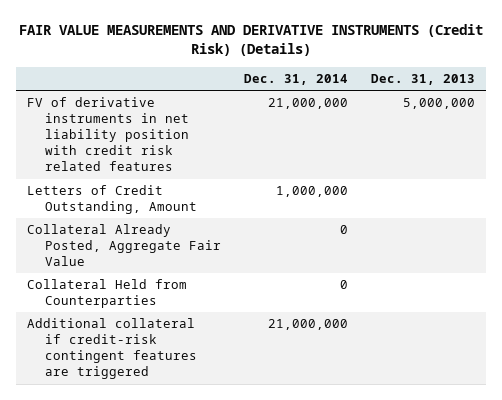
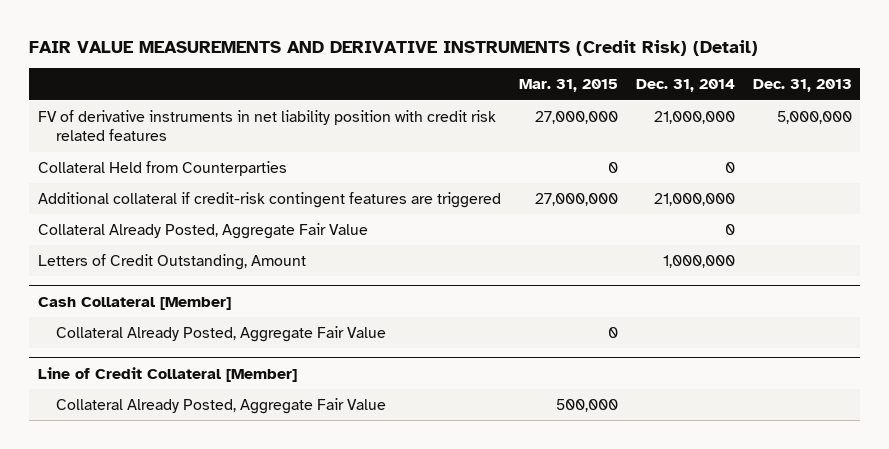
- FAIR VALUE MEASUREMENTS AND DERIVATIVE INSTRUMENTS (Credit Risk) (Details)
+ FAIR VALUE MEASUREMENTS AND DERIVATIVE INSTRUMENTS (Credit Risk) (Detail)
- | Dec. 31, 2014 | Dec. 31, 2013
+ | Mar. 31, 2015 | Dec. 31, 2014 | Dec. 31, 2013
moved down: Collateral Already Posted, Aggregate Fair Value | | 0 |
moved down: Letters of Credit Outstanding, Amount | | 1,000,000 |
+ Cash Collateral [Member]
+ Collateral Already Posted, Aggregate Fair Value | 0 | |
+ Line of Credit Collateral [Member]
+ Collateral Already Posted, Aggregate Fair Value | 500,000 | |

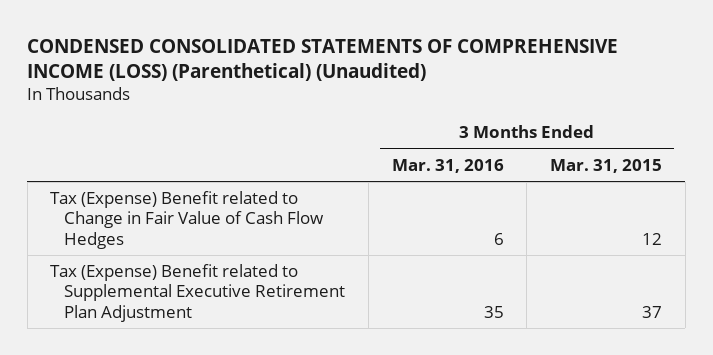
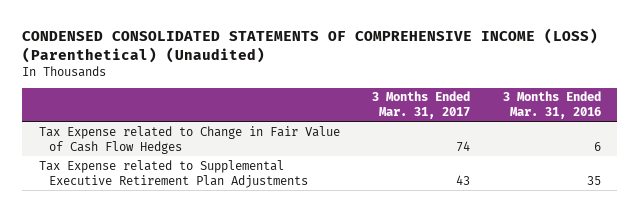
- | 3 Months Ended Mar. 31, 2016 | 3 Months Ended Mar. 31, 2015
+ | 3 Months Ended Mar. 31, 2017 | 3 Months Ended Mar. 31, 2016
- Tax (Expense) Benefit related to Change in Fair Value of Cash Flow Hedges | 6 | 12
- Tax (Expense) Benefit related to Supplemental Executive Retirement Plan Adjustment | 35 | 37
+ Tax Expense related to Change in Fair Value of Cash Flow Hedges | 74 | 6
+ Tax Expense related to Supplemental Executive Retirement Plan Adjustments | 43 | 35

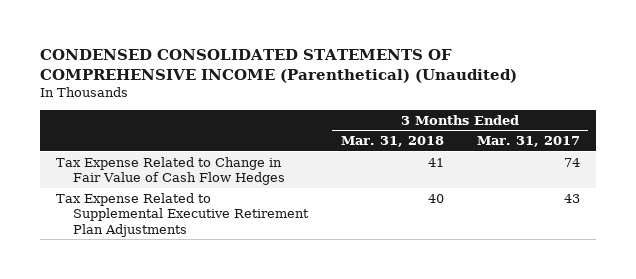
- CONDENSED CONSOLIDATED STATEMENTS OF COMPREHENSIVE INCOME (LOSS) (Parenthetical) (Unaudited)
+ CONDENSED CONSOLIDATED STATEMENTS OF COMPREHENSIVE INCOME (Parenthetical) (Unaudited)
- | 3 Months Ended Mar. 31, 2017 | 3 Months Ended Mar. 31, 2016
+ | 3 Months Ended Mar. 31, 2018 | 3 Months Ended Mar. 31, 2017
- Tax Expense related to Change in Fair Value of Cash Flow Hedges | 74 | 6
- Tax Expense related to Supplemental Executive Retirement Plan Adjustments | 43 | 35
+ Tax Expense Related to Change in Fair Value of Cash Flow Hedges | 41 | 74
+ Tax Expense Related to Supplemental Executive Retirement Plan Adjustments | 40 | 43

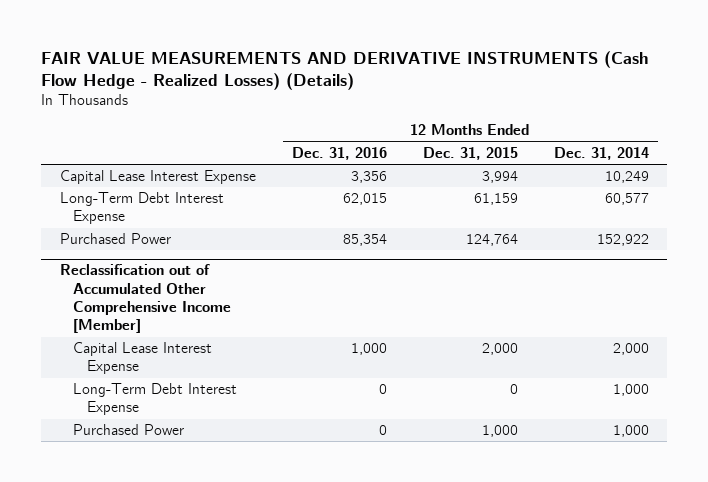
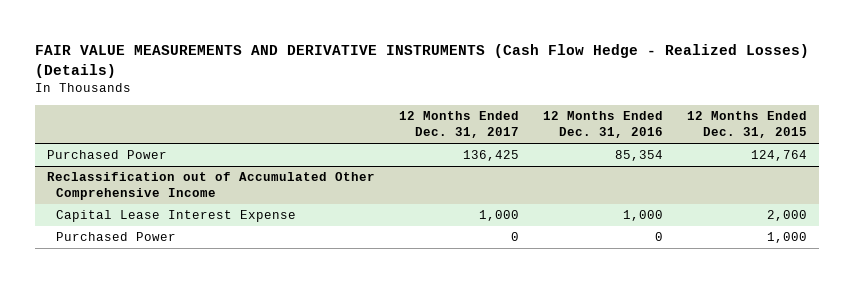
- | 12 Months Ended Dec. 31, 2016 | 12 Months Ended Dec. 31, 2015 | 12 Months Ended Dec. 31, 2014
+ | 12 Months Ended Dec. 31, 2017 | 12 Months Ended Dec. 31, 2016 | 12 Months Ended Dec. 31, 2015
- Capital Lease Interest Expense | 3,356 | 3,994 | 10,249
- Long-Term Debt Interest Expense | 62,015 | 61,159 | 60,577
- Reclassification out of Accumulated Other Comprehensive Income [Member]
+ Reclassification out of Accumulated Other Comprehensive Income
- Long-Term Debt Interest Expense | 0 | 0 | 1,000

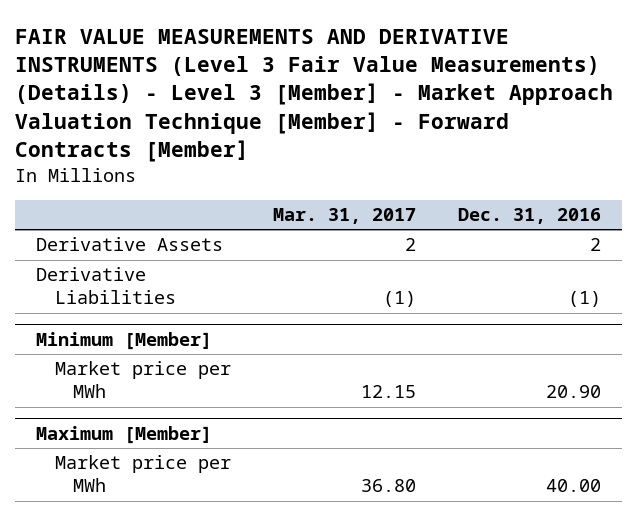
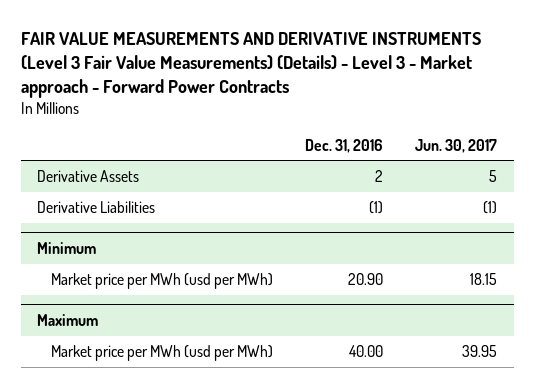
- FAIR VALUE MEASUREMENTS AND DERIVATIVE INSTRUMENTS (Level 3 Fair Value Measurements) (Details) - Level 3 [Member] - Market Approach Valuation Technique [Member] - Forward Contracts [Member]
+ FAIR VALUE MEASUREMENTS AND DERIVATIVE INSTRUMENTS (Level 3 Fair Value Measurements) (Details) - Level 3 - Market approach - Forward Power Contracts
- | Mar. 31, 2017 | Dec. 31, 2016
+ | Dec. 31, 2016 | Jun. 30, 2017
- Minimum [Member]
- Market price per MWh | 12.15 | 20.90
- Maximum [Member]
- Market price per MWh | 36.80 | 40.00
+ Minimum
+ Market price per MWh (usd per MWh) | 20.90 | 18.15
+ Maximum
+ Market price per MWh (usd per MWh) | 40.00 | 39.95

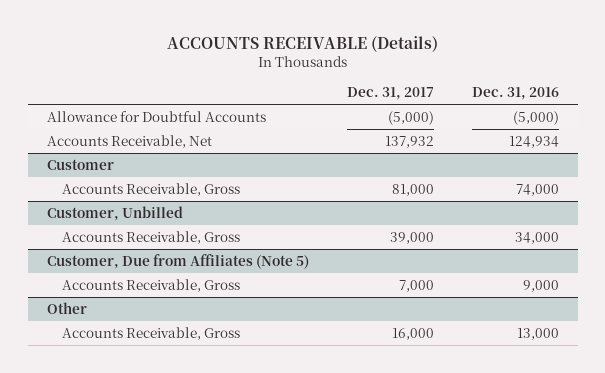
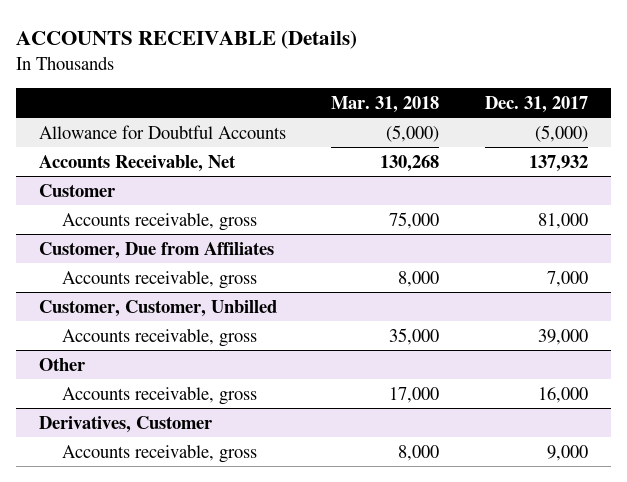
- | Dec. 31, 2017 | Dec. 31, 2016
+ | Mar. 31, 2018 | Dec. 31, 2017
@ Customer
- Accounts Receivable, Gross | 81,000 | 74,000
- Customer, Unbilled
- Accounts Receivable, Gross | 39,000 | 34,000
- Customer, Due from Affiliates (Note 5)
- Accounts Receivable, Gross | 7,000 | 9,000
@ Customer
+ Accounts receivable, gross | 75,000 | 81,000
+ Customer, Due from Affiliates
+ Accounts receivable, gross | 8,000 | 7,000
+ Customer, Customer, Unbilled
+ Accounts receivable, gross | 35,000 | 39,000
@ Other
- Accounts Receivable, Gross | 16,000 | 13,000
+ Accounts receivable, gross | 17,000 | 16,000
+ Derivatives, Customer
+ Accounts receivable, gross | 8,000 | 9,000

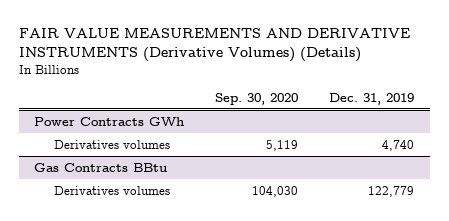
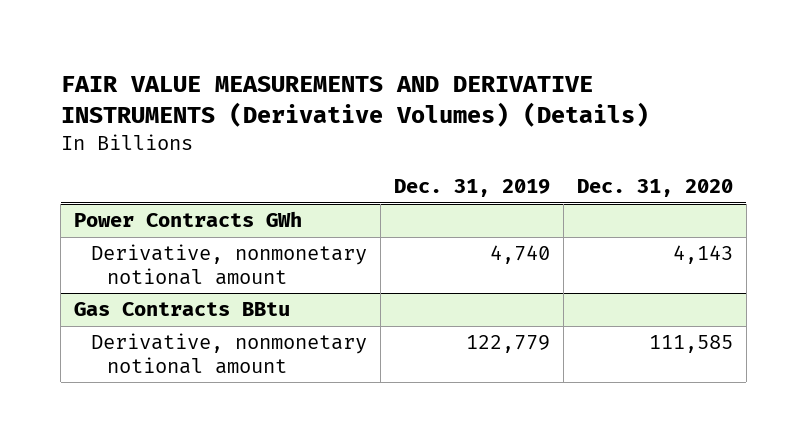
- | Sep. 30, 2020 | Dec. 31, 2019
+ | Dec. 31, 2019 | Dec. 31, 2020
@ Power Contracts GWh
- Derivatives volumes | 5,119 | 4,740
+ Derivative, nonmonetary notional amount | 4,740 | 4,143
@ Gas Contracts BBtu
- Derivatives volumes | 104,030 | 122,779
+ Derivative, nonmonetary notional amount | 122,779 | 111,585

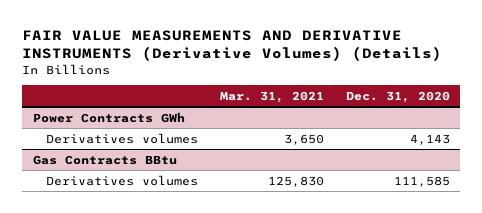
- | Dec. 31, 2019 | Dec. 31, 2020
+ | Mar. 31, 2021 | Dec. 31, 2020
@ Power Contracts GWh
- Derivative, nonmonetary notional amount | 4,740 | 4,143
+ Derivatives volumes | 3,650 | 4,143
@ Gas Contracts BBtu
- Derivative, nonmonetary notional amount | 122,779 | 111,585
+ Derivatives volumes | 125,830 | 111,585

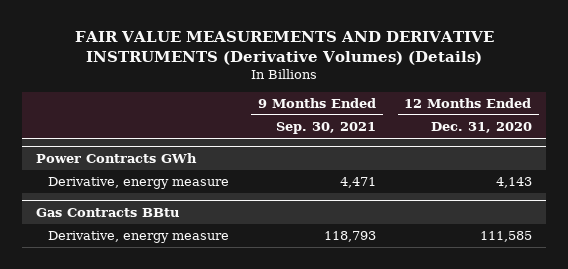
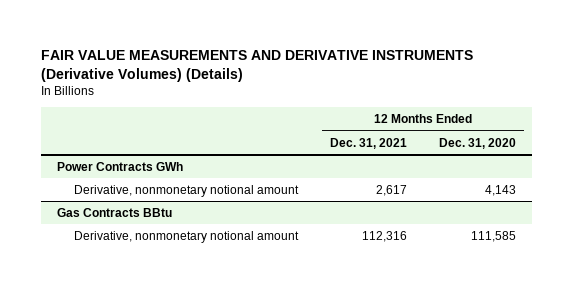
- | 9 Months Ended Sep. 30, 2021 | 12 Months Ended Dec. 31, 2020
+ | 12 Months Ended Dec. 31, 2021 | 12 Months Ended Dec. 31, 2020
@ Power Contracts GWh
- Derivative, energy measure | 4,471 | 4,143
+ Derivative, nonmonetary notional amount | 2,617 | 4,143
@ Gas Contracts BBtu
- Derivative, energy measure | 118,793 | 111,585
+ Derivative, nonmonetary notional amount | 112,316 | 111,585

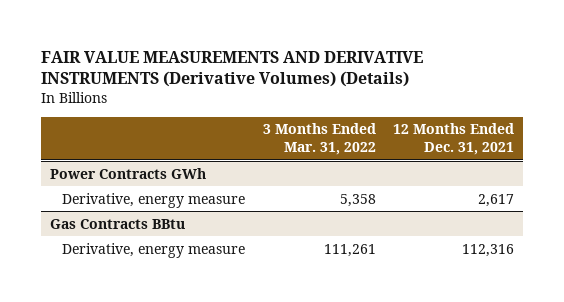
- | 12 Months Ended Dec. 31, 2021 | 12 Months Ended Dec. 31, 2020
+ | 3 Months Ended Mar. 31, 2022 | 12 Months Ended Dec. 31, 2021
@ Power Contracts GWh
- Derivative, nonmonetary notional amount | 2,617 | 4,143
+ Derivative, energy measure | 5,358 | 2,617
@ Gas Contracts BBtu
- Derivative, nonmonetary notional amount | 112,316 | 111,585
+ Derivative, energy measure | 111,261 | 112,316

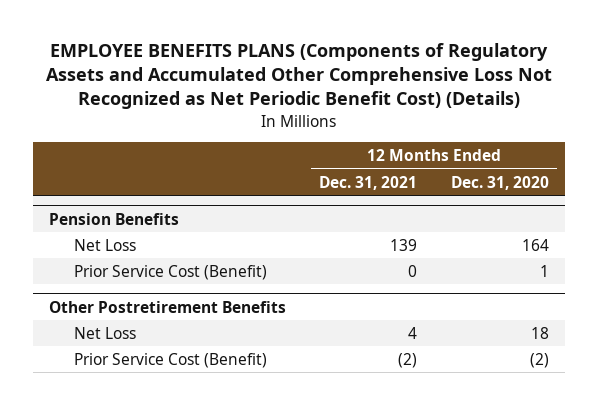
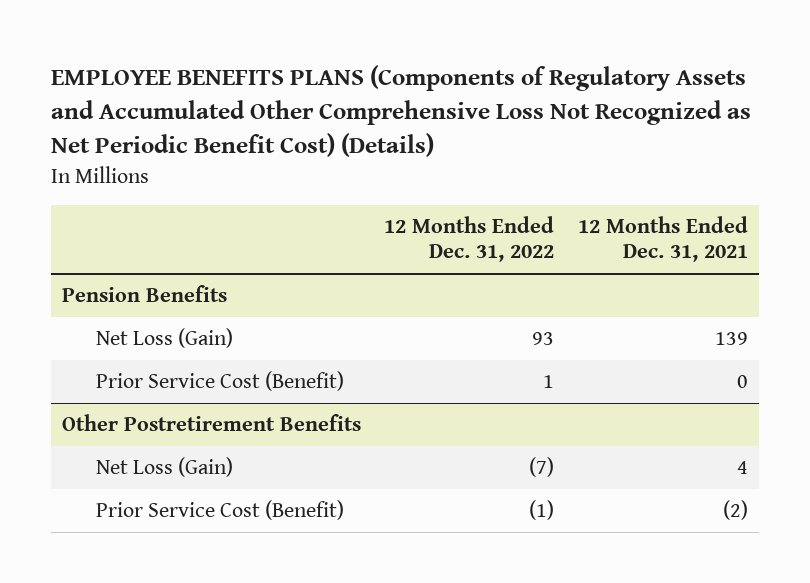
- | 12 Months Ended Dec. 31, 2021 | 12 Months Ended Dec. 31, 2020
+ | 12 Months Ended Dec. 31, 2022 | 12 Months Ended Dec. 31, 2021
@ Pension Benefits
- Net Loss | 139 | 164
+ Net Loss (Gain) | 93 | 139
@ Other Postretirement Benefits
- Net Loss | 4 | 18
+ Net Loss (Gain) | (7) | 4

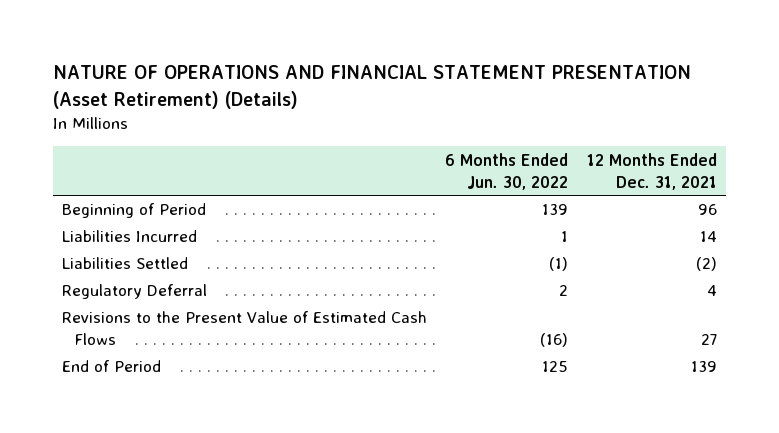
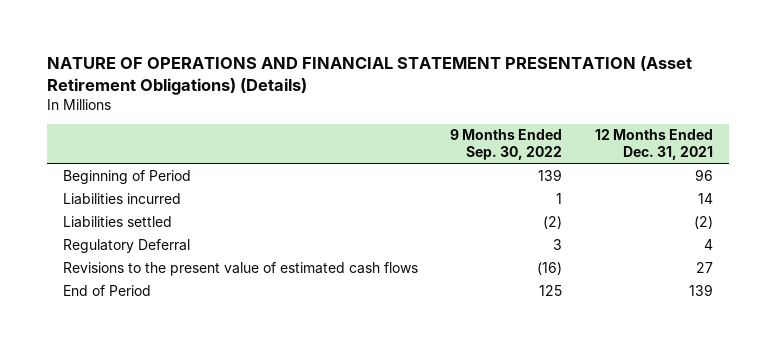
- NATURE OF OPERATIONS AND FINANCIAL STATEMENT PRESENTATION (Asset Retirement) (Details)
+ NATURE OF OPERATIONS AND FINANCIAL STATEMENT PRESENTATION (Asset Retirement Obligations) (Details)
- | 6 Months Ended Jun. 30, 2022 | 12 Months Ended Dec. 31, 2021
+ | 9 Months Ended Sep. 30, 2022 | 12 Months Ended Dec. 31, 2021
- Liabilities Incurred | 1 | 14
- Liabilities Settled | (1) | (2)
+ Liabilities incurred | 1 | 14
+ Liabilities settled | (2) | (2)
- Revisions to the Present Value of Estimated Cash Flows | (16) | 27
+ Revisions to the present value of estimated cash flows | (16) | 27

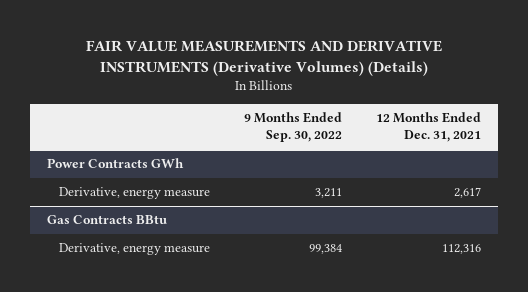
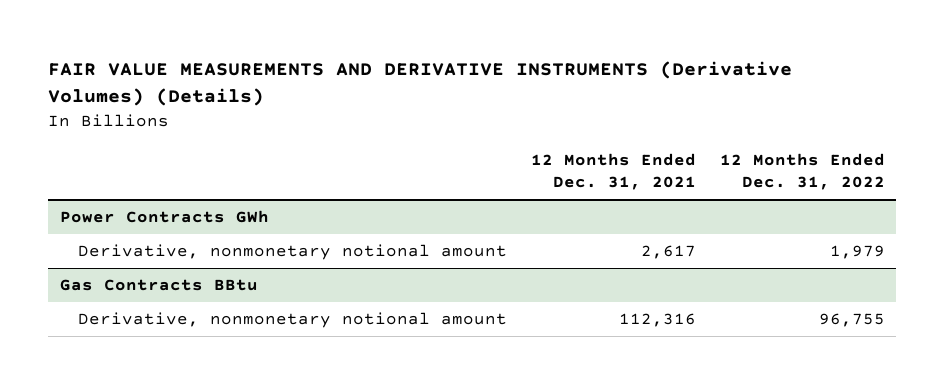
- | 9 Months Ended Sep. 30, 2022 | 12 Months Ended Dec. 31, 2021
+ | 12 Months Ended Dec. 31, 2021 | 12 Months Ended Dec. 31, 2022
@ Power Contracts GWh
- Derivative, energy measure | 3,211 | 2,617
+ Derivative, nonmonetary notional amount | 2,617 | 1,979
@ Gas Contracts BBtu
- Derivative, energy measure | 99,384 | 112,316
+ Derivative, nonmonetary notional amount | 112,316 | 96,755

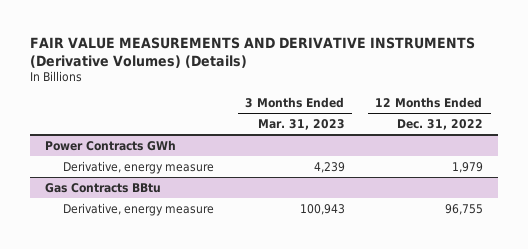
- | 12 Months Ended Dec. 31, 2021 | 12 Months Ended Dec. 31, 2022
+ | 3 Months Ended Mar. 31, 2023 | 12 Months Ended Dec. 31, 2022
@ Power Contracts GWh
- Derivative, nonmonetary notional amount | 2,617 | 1,979
+ Derivative, energy measure | 4,239 | 1,979
@ Gas Contracts BBtu
- Derivative, nonmonetary notional amount | 112,316 | 96,755
+ Derivative, energy measure | 100,943 | 96,755

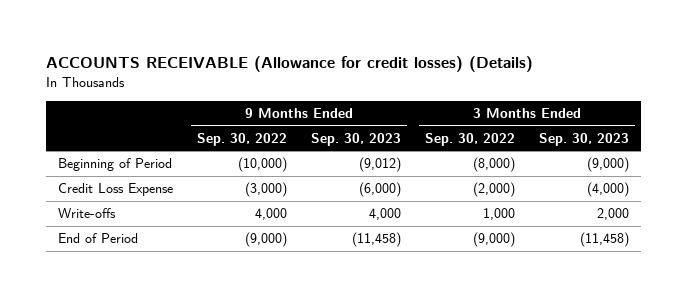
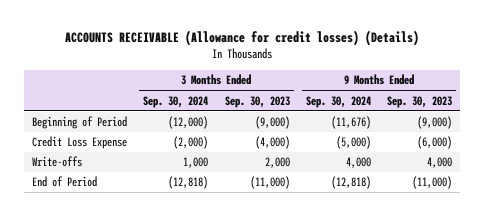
- | 9 Months Ended Sep. 30, 2022 | 9 Months Ended Sep. 30, 2023 | 3 Months Ended Sep. 30, 2022 | 3 Months Ended Sep. 30, 2023
+ | 3 Months Ended Sep. 30, 2024 | 3 Months Ended Sep. 30, 2023 | 9 Months Ended Sep. 30, 2024 | 9 Months Ended Sep. 30, 2023
- Beginning of Period | (10,000) | (9,012) | (8,000) | (9,000)
+ Beginning of Period | (12,000) | (9,000) | (11,676) | (9,000)
- End of Period | (9,000) | (11,458) | (9,000) | (11,458)
+ End of Period | (12,818) | (11,000) | (12,818) | (11,000)

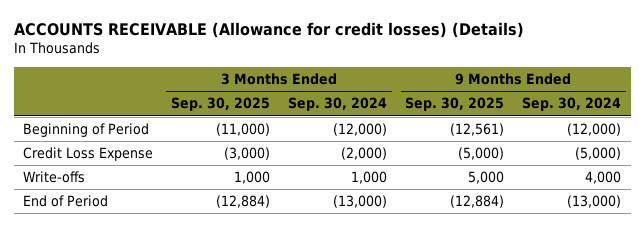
- | 3 Months Ended Sep. 30, 2024 | 3 Months Ended Sep. 30, 2023 | 9 Months Ended Sep. 30, 2024 | 9 Months Ended Sep. 30, 2023
+ | 3 Months Ended Sep. 30, 2025 | 3 Months Ended Sep. 30, 2024 | 9 Months Ended Sep. 30, 2025 | 9 Months Ended Sep. 30, 2024
- Beginning of Period | (12,000) | (9,000) | (11,676) | (9,000)
+ Beginning of Period | (11,000) | (12,000) | (12,561) | (12,000)
- End of Period | (12,818) | (11,000) | (12,818) | (11,000)
+ End of Period | (12,884) | (13,000) | (12,884) | (13,000)

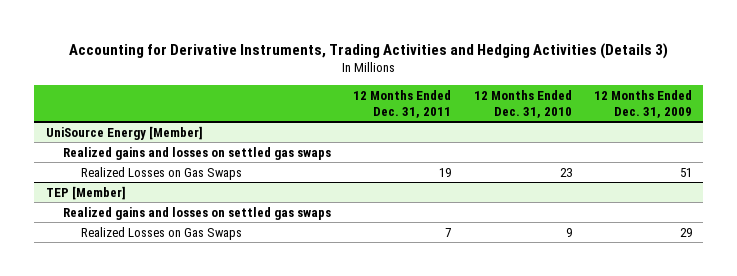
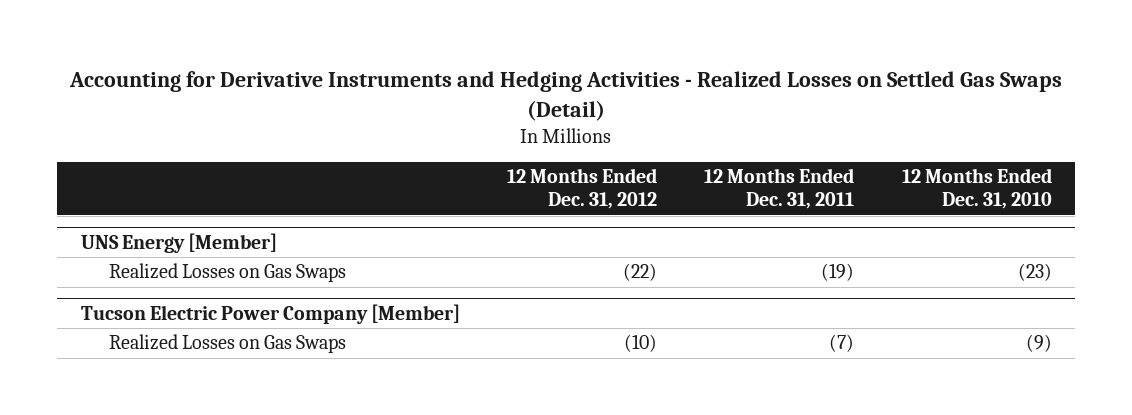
- Accounting for Derivative Instruments, Trading Activities and Hedging Activities (Details 3)
+ Accounting for Derivative Instruments and Hedging Activities - Realized Losses on Settled Gas Swaps (Detail)
- | 12 Months Ended Dec. 31, 2011 | 12 Months Ended Dec. 31, 2010 | 12 Months Ended Dec. 31, 2009
+ | 12 Months Ended Dec. 31, 2012 | 12 Months Ended Dec. 31, 2011 | 12 Months Ended Dec. 31, 2010
- UniSource Energy [Member]
- Realized gains and losses on settled gas swaps
- Realized Losses on Gas Swaps | 19 | 23 | 51
- TEP [Member]
- Realized gains and losses on settled gas swaps
- Realized Losses on Gas Swaps | 7 | 9 | 29
+ UNS Energy [Member]
+ Realized Losses on Gas Swaps | (22) | (19) | (23)
+ Tucson Electric Power Company [Member]
+ Realized Losses on Gas Swaps | (10) | (7) | (9)

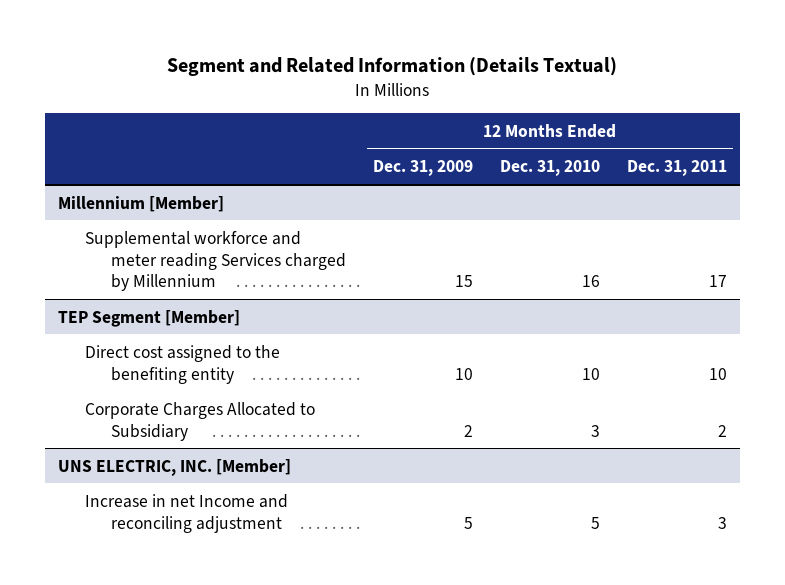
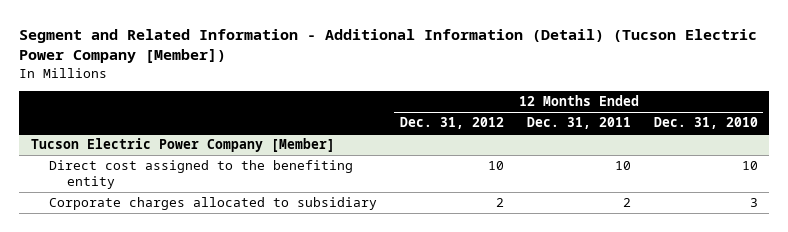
- Segment and Related Information (Details Textual)
+ Segment and Related Information - Additional Information (Detail) (Tucson Electric Power Company [Member])
- | 12 Months Ended Dec. 31, 2009 | 12 Months Ended Dec. 31, 2010 | 12 Months Ended Dec. 31, 2011
+ | 12 Months Ended Dec. 31, 2012 | 12 Months Ended Dec. 31, 2011 | 12 Months Ended Dec. 31, 2010
- Millennium [Member]
- Supplemental workforce and meter reading Services charged by Millennium | 15 | 16 | 17
- TEP Segment [Member]
+ Tucson Electric Power Company [Member]
- Corporate Charges Allocated to Subsidiary | 2 | 3 | 2
- UNS ELECTRIC, INC. [Member]
- Increase in net Income and reconciling adjustment | 5 | 5 | 3
+ Corporate charges allocated to subsidiary | 2 | 2 | 3

